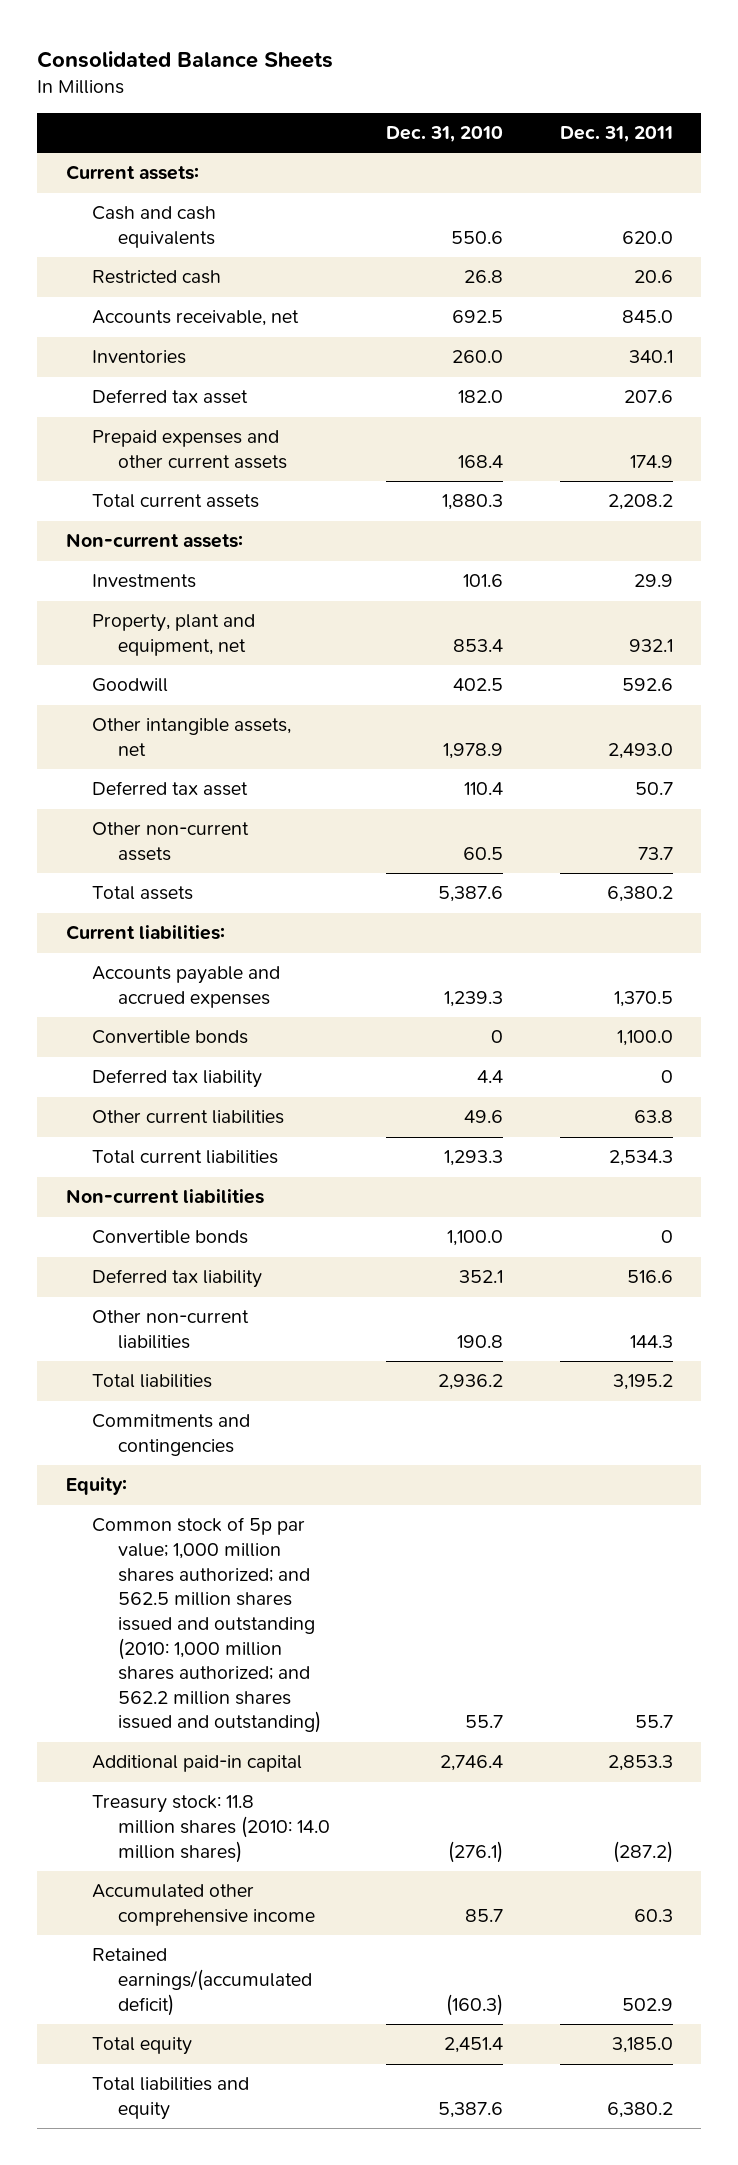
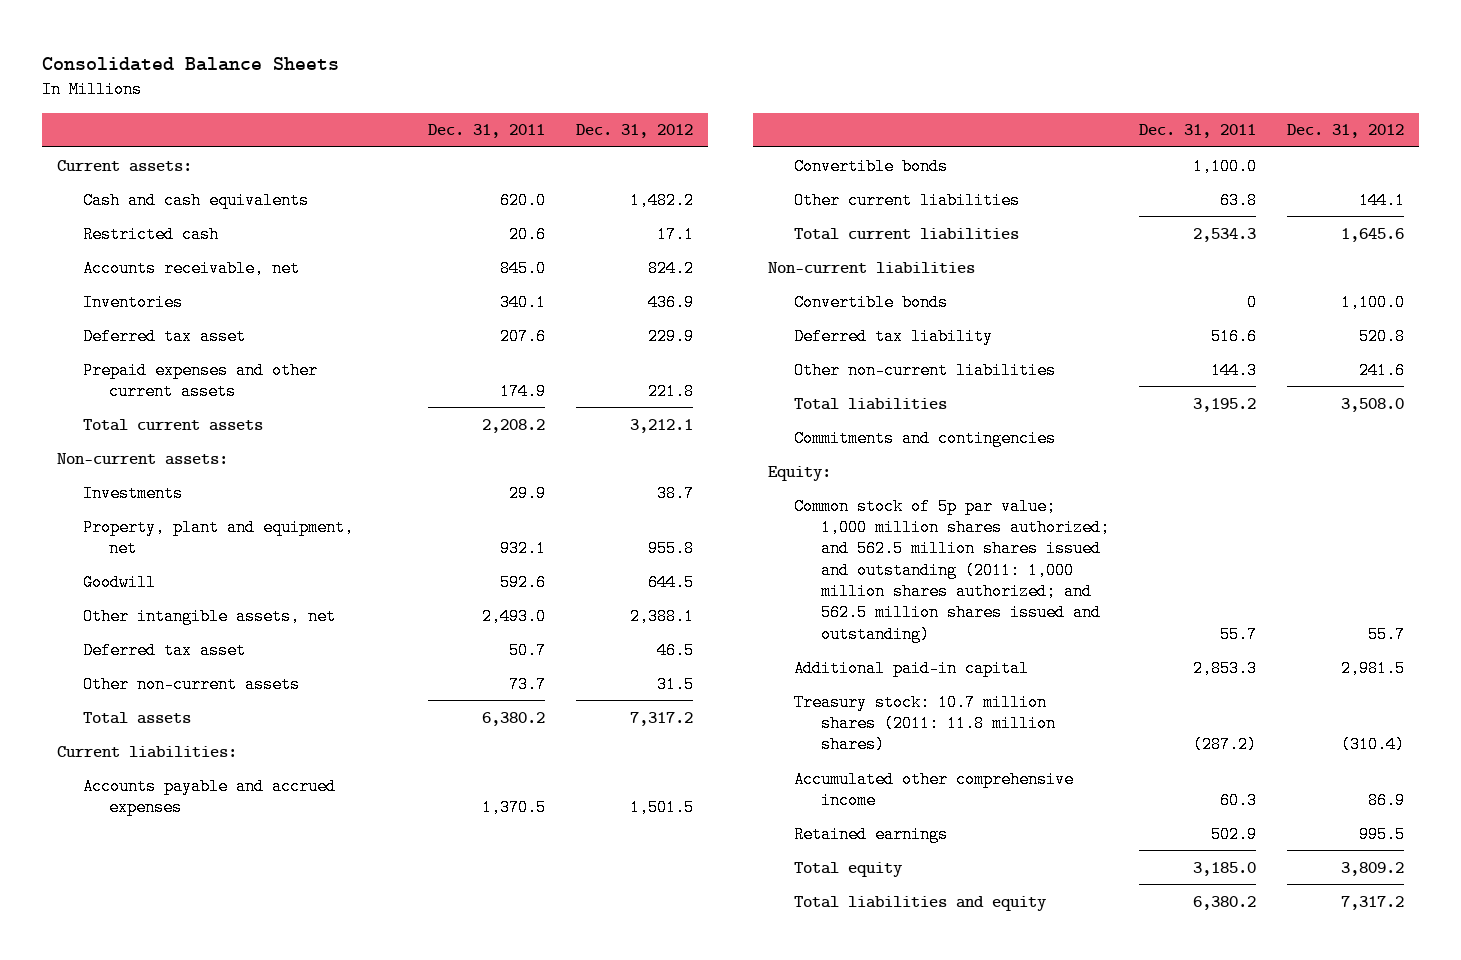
- | Dec. 31, 2010 | Dec. 31, 2011
+ | Dec. 31, 2011 | Dec. 31, 2012
- Deferred tax liability | 4.4 | 0
- Common stock of 5p par value; 1,000 million shares authorized; and 562.5 million shares issued and outstanding (2010: 1,000 million shares authorized; and 562.2 million shares issued and outstanding) | 55.7 | 55.7
+ Common stock of 5p par value; 1,000 million shares authorized; and 562.5 million shares issued and outstanding (2011: 1,000 million shares authorized; and 562.5 million shares issued and outstanding) | 55.7 | 55.7
- Treasury stock: 11.8 million shares (2010: 14.0 million shares) | (276.1) | (287.2)
+ Treasury stock: 10.7 million shares (2011: 11.8 million shares) | (287.2) | (310.4)
- Retained earnings/(accumulated deficit) | (160.3) | 502.9
+ Retained earnings | 502.9 | 995.5

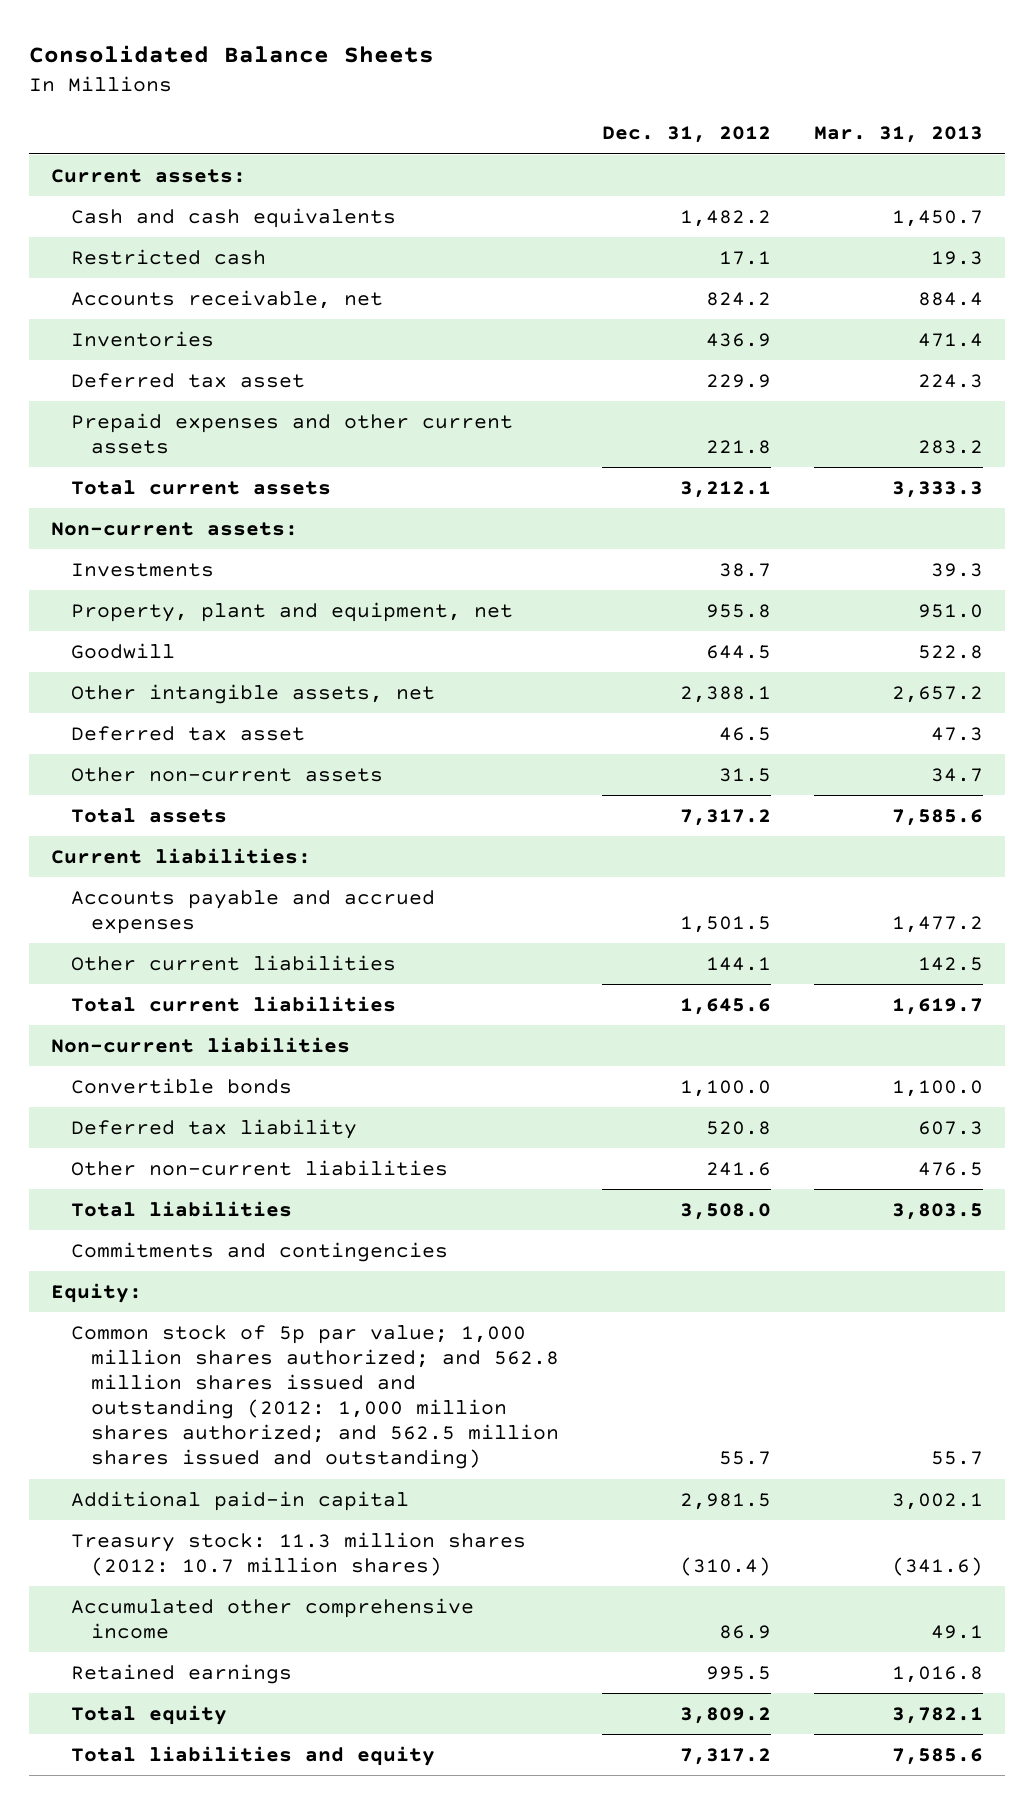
- | Dec. 31, 2011 | Dec. 31, 2012
+ | Dec. 31, 2012 | Mar. 31, 2013
- Convertible bonds | 1,100.0 |
- Common stock of 5p par value; 1,000 million shares authorized; and 562.5 million shares issued and outstanding (2011: 1,000 million shares authorized; and 562.5 million shares issued and outstanding) | 55.7 | 55.7
+ Common stock of 5p par value; 1,000 million shares authorized; and 562.8 million shares issued and outstanding (2012: 1,000 million shares authorized; and 562.5 million shares issued and outstanding) | 55.7 | 55.7
- Treasury stock: 10.7 million shares (2011: 11.8 million shares) | (287.2) | (310.4)
+ Treasury stock: 11.3 million shares (2012: 10.7 million shares) | (310.4) | (341.6)

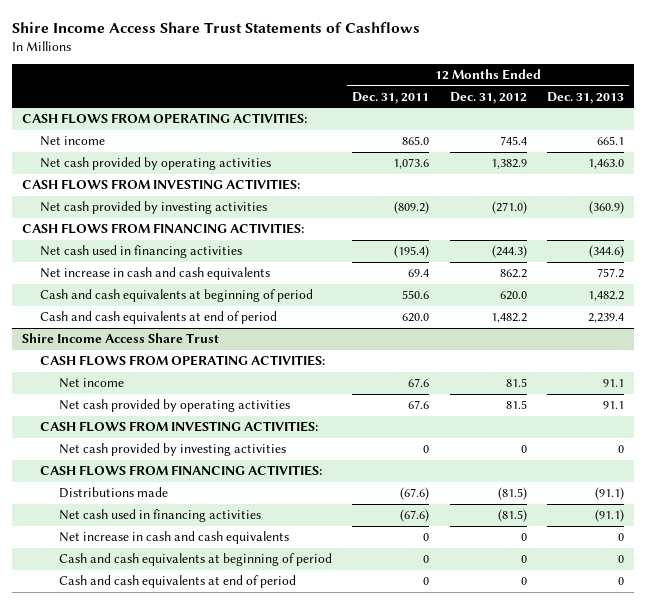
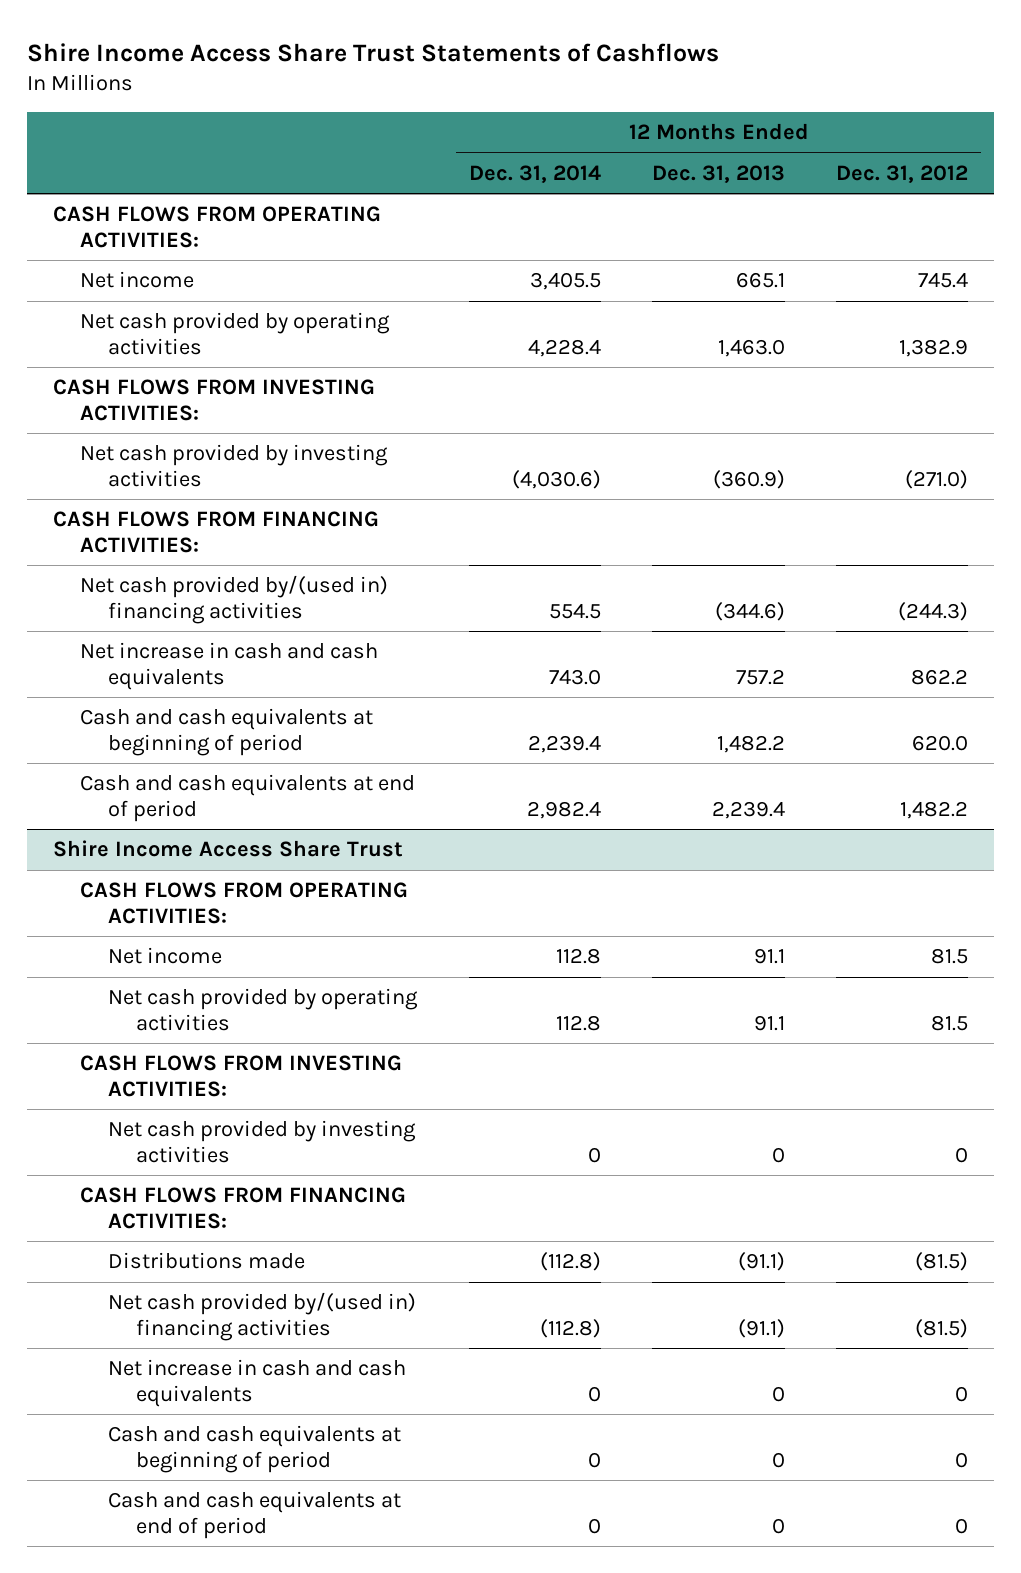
- | 12 Months Ended Dec. 31, 2011 | 12 Months Ended Dec. 31, 2012 | 12 Months Ended Dec. 31, 2013
+ | 12 Months Ended Dec. 31, 2014 | 12 Months Ended Dec. 31, 2013 | 12 Months Ended Dec. 31, 2012
- Net cash used in financing activities | (195.4) | (244.3) | (344.6)
+ Net cash provided by/(used in) financing activities | 554.5 | (344.6) | (244.3)
@ Shire Income Access Share Trust
- Net cash used in financing activities | (67.6) | (81.5) | (91.1)
+ Net cash provided by/(used in) financing activities | (112.8) | (91.1) | (81.5)

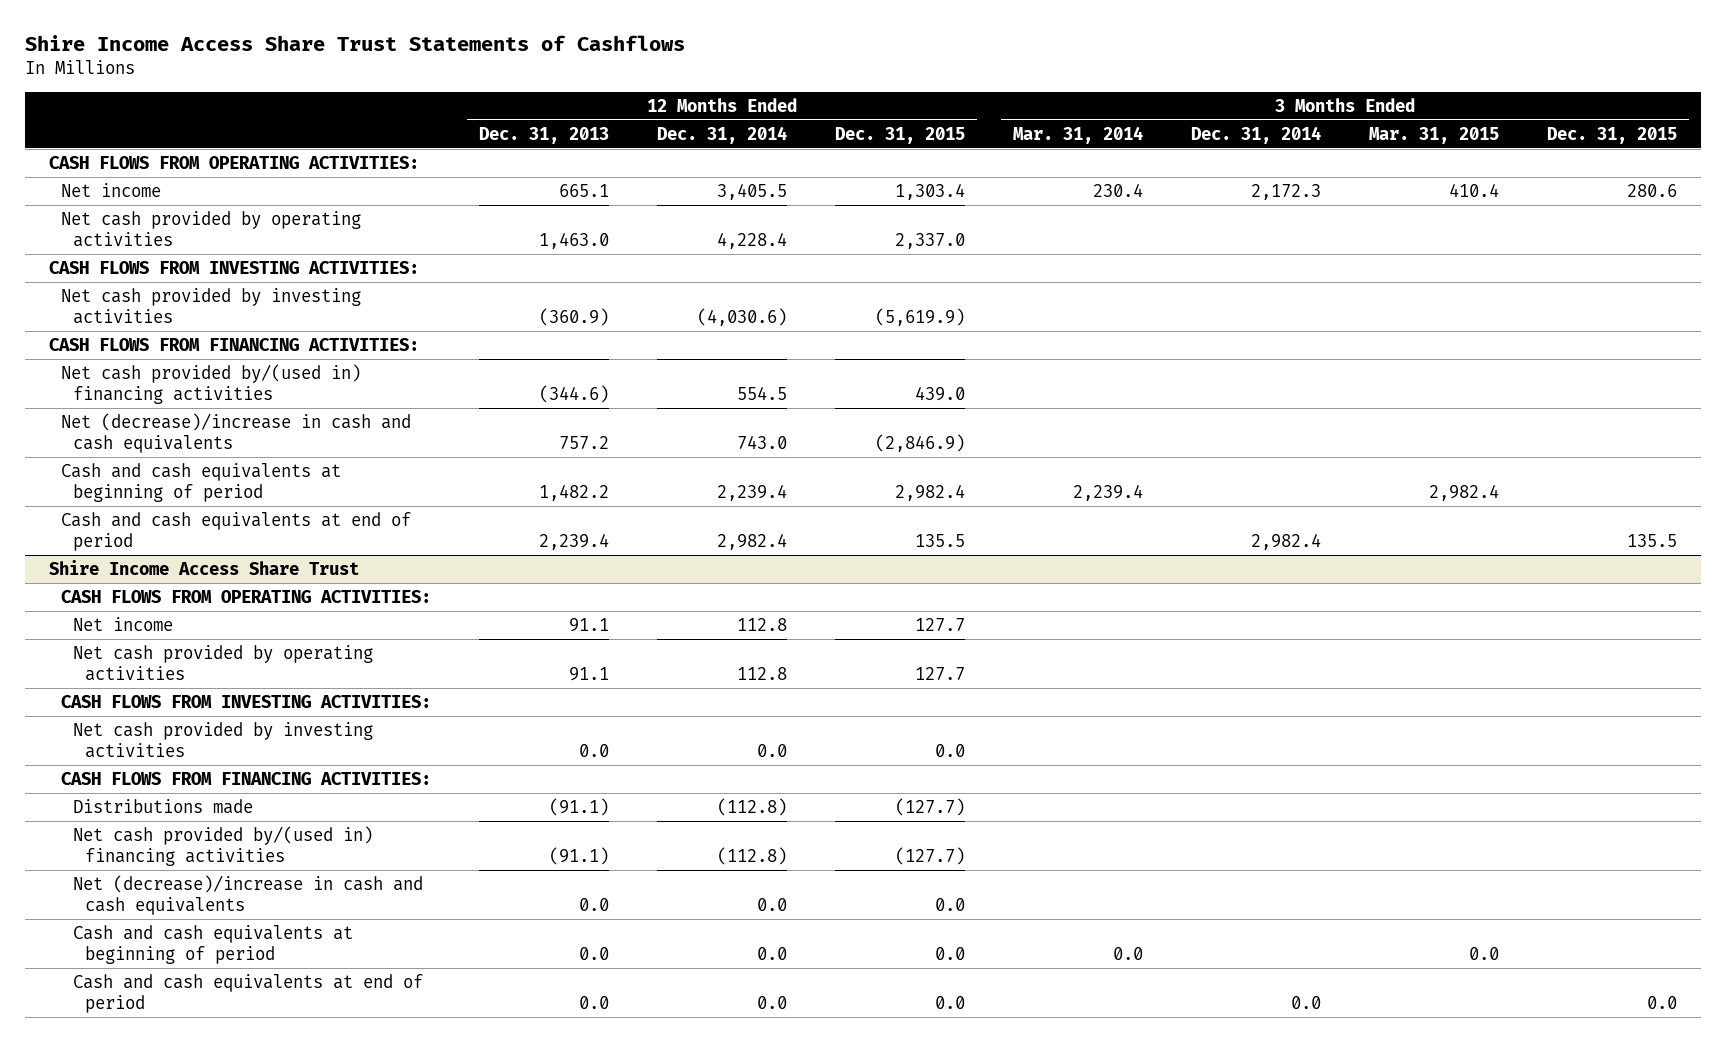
- | 12 Months Ended Dec. 31, 2014 | 12 Months Ended Dec. 31, 2013 | 12 Months Ended Dec. 31, 2012
+ | 12 Months Ended Dec. 31, 2013 | 12 Months Ended Dec. 31, 2014 | 12 Months Ended Dec. 31, 2015 | 3 Months Ended Mar. 31, 2014 | 3 Months Ended Dec. 31, 2014 | 3 Months Ended Mar. 31, 2015 | 3 Months Ended Dec. 31, 2015
- Net increase in cash and cash equivalents | 743.0 | 757.2 | 862.2
+ Net (decrease)/increase in cash and cash equivalents | 757.2 | 743.0 | (2,846.9) | | | |
@ Shire Income Access Share Trust
- Net cash provided by investing activities | 0 | 0 | 0
+ Net cash provided by investing activities | 0.0 | 0.0 | 0.0 | | | |
- Net increase in cash and cash equivalents | 0 | 0 | 0
- Cash and cash equivalents at beginning of period | 0 | 0 | 0
- Cash and cash equivalents at end of period | 0 | 0 | 0
+ Net (decrease)/increase in cash and cash equivalents | 0.0 | 0.0 | 0.0 | | | |
+ Cash and cash equivalents at beginning of period | 0.0 | 0.0 | 0.0 | 0.0 | | 0.0 |
+ Cash and cash equivalents at end of period | 0.0 | 0.0 | 0.0 | | 0.0 | | 0.0

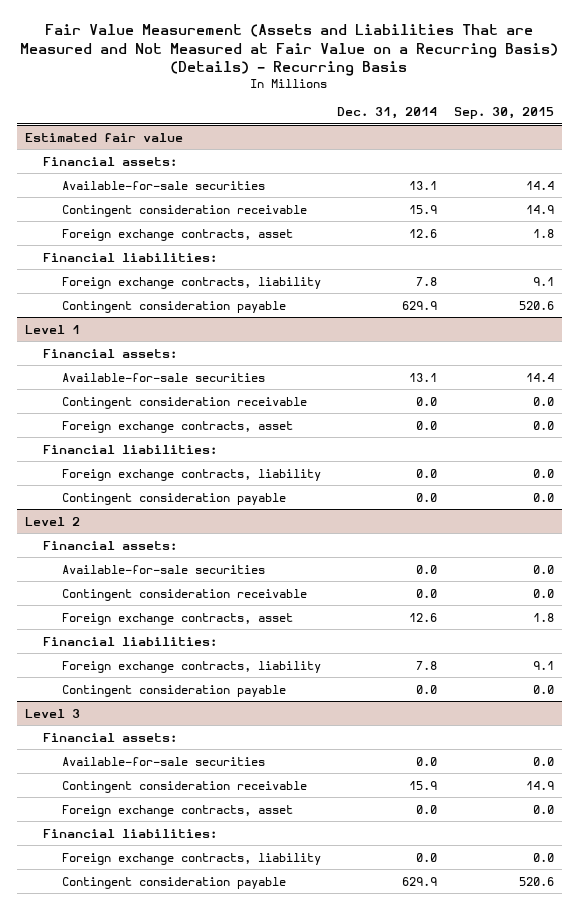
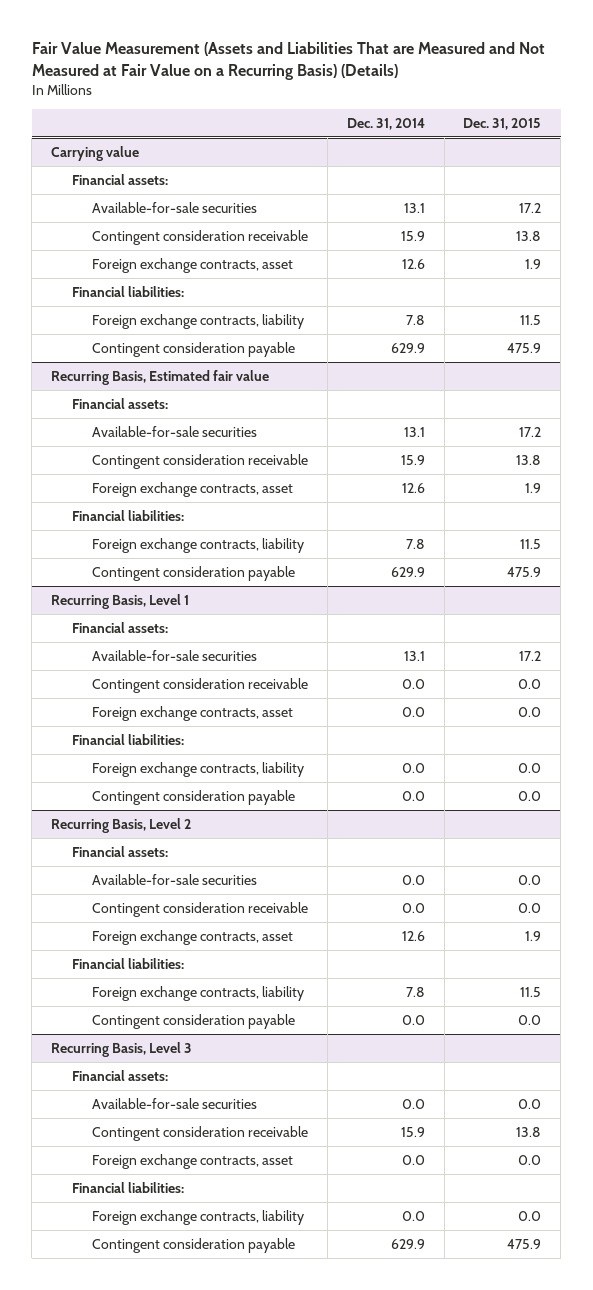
- Fair Value Measurement (Assets and Liabilities That are Measured and Not Measured at Fair Value on a Recurring Basis) (Details) - Recurring Basis
+ Fair Value Measurement (Assets and Liabilities That are Measured and Not Measured at Fair Value on a Recurring Basis) (Details)
- | Dec. 31, 2014 | Sep. 30, 2015
+ | Dec. 31, 2014 | Dec. 31, 2015
- Estimated fair value
+ Carrying value
- Level 1
+ Recurring Basis, Estimated fair value
+ Contingent consideration receivable | 15.9 | 13.8
+ Foreign exchange contracts, asset | 12.6 | 1.9
+ Financial liabilities:
+ Foreign exchange contracts, liability | 7.8 | 11.5
+ Contingent consideration payable | 629.9 | 475.9
+ Recurring Basis, Level 1
+ Financial assets:
+ Available-for-sale securities | 13.1 | 17.2
- Level 2
+ Recurring Basis, Level 2
- Level 3
+ Recurring Basis, Level 3

